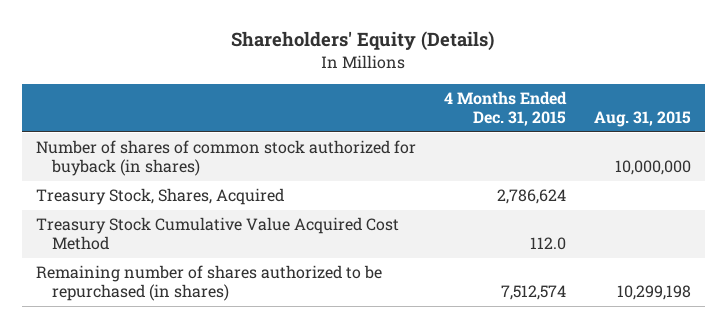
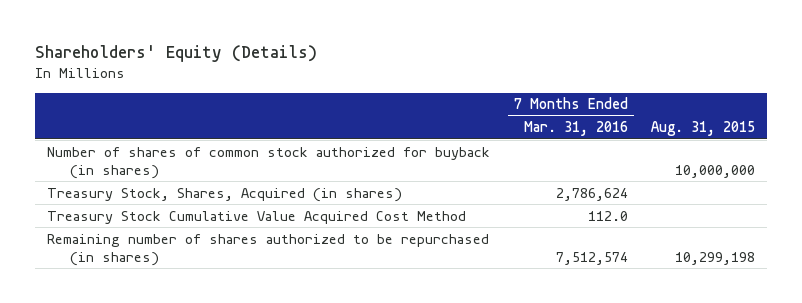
- | 4 Months Ended Dec. 31, 2015 | Aug. 31, 2015
+ | 7 Months Ended Mar. 31, 2016 | Aug. 31, 2015
- Treasury Stock, Shares, Acquired | 2,786,624 |
+ Treasury Stock, Shares, Acquired (in shares) | 2,786,624 |

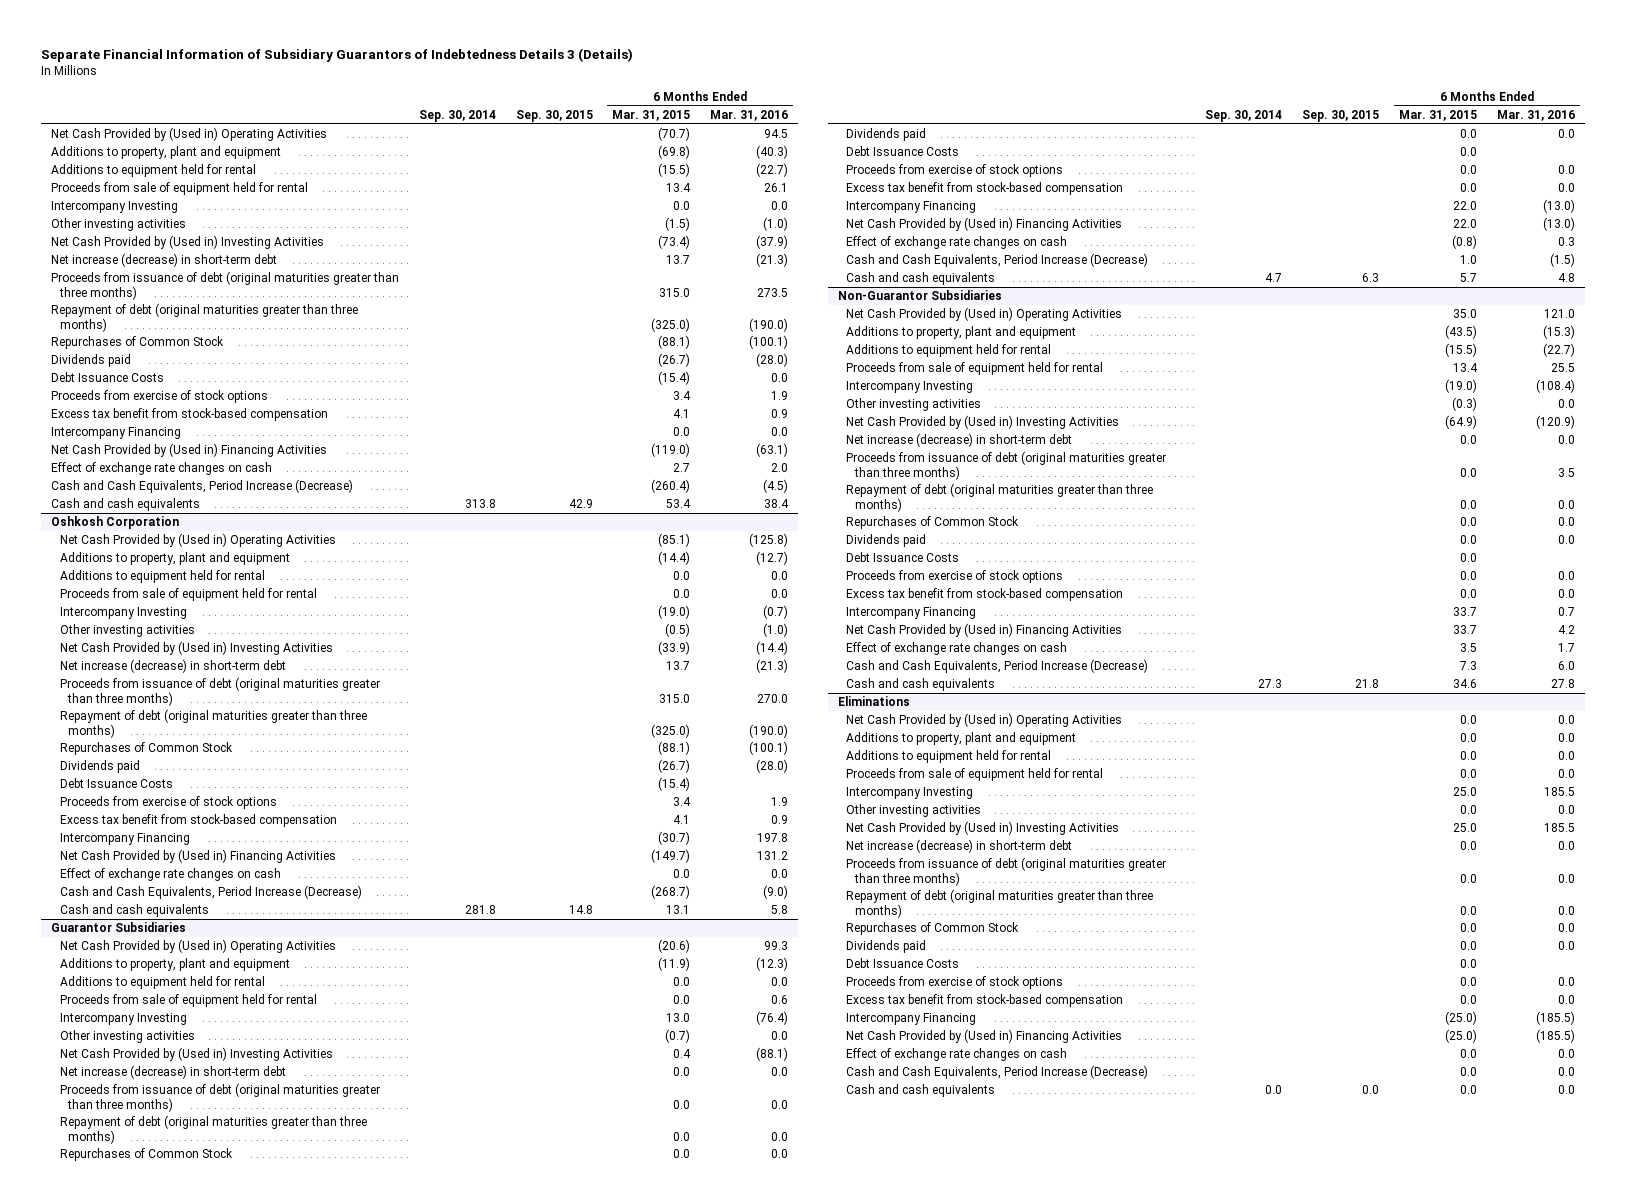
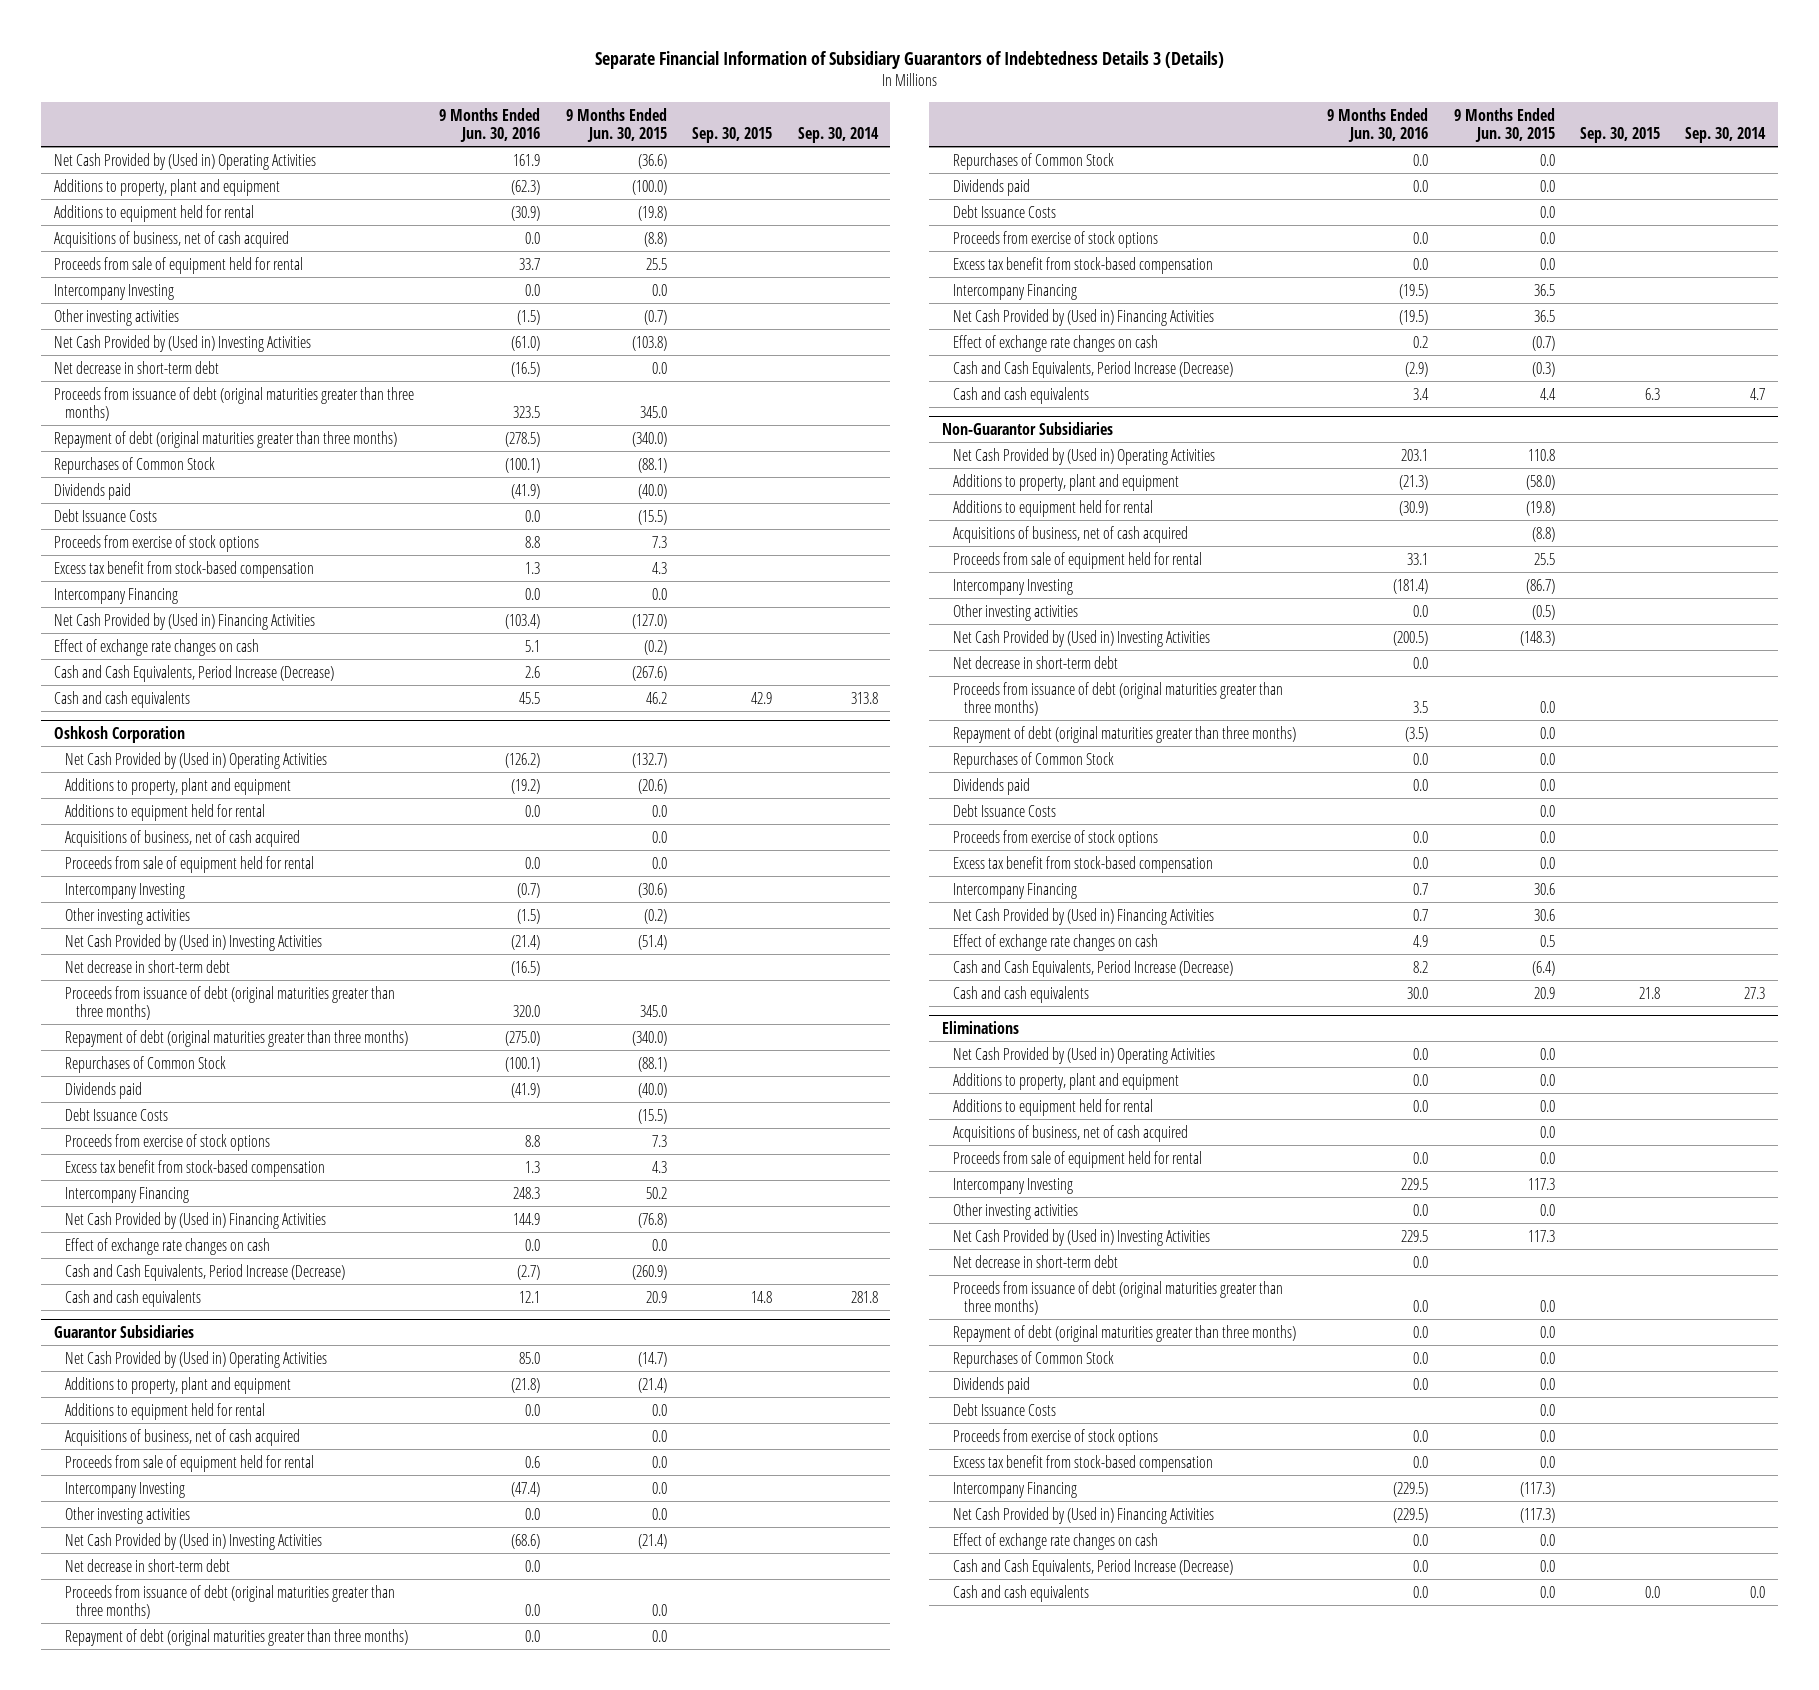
- | Sep. 30, 2014 | Sep. 30, 2015 | 6 Months Ended Mar. 31, 2015 | 6 Months Ended Mar. 31, 2016
+ | 9 Months Ended Jun. 30, 2016 | 9 Months Ended Jun. 30, 2015 | Sep. 30, 2015 | Sep. 30, 2014
+ Acquisitions of business, net of cash acquired | 0.0 | (8.8) | |
- Net increase (decrease) in short-term debt | | | 13.7 | (21.3)
+ Net decrease in short-term debt | (16.5) | 0.0 | |
@ Oshkosh Corporation
+ Acquisitions of business, net of cash acquired | | 0.0 | |
- Net increase (decrease) in short-term debt | | | 13.7 | (21.3)
+ Net decrease in short-term debt | (16.5) | | |
@ Guarantor Subsidiaries
+ Acquisitions of business, net of cash acquired | | 0.0 | |
- Net increase (decrease) in short-term debt | | | 0.0 | 0.0
+ Net decrease in short-term debt | 0.0 | | |
@ Non-Guarantor Subsidiaries
+ Acquisitions of business, net of cash acquired | | (8.8) | |
- Net increase (decrease) in short-term debt | | | 0.0 | 0.0
+ Net decrease in short-term debt | 0.0 | | |
@ Eliminations
+ Acquisitions of business, net of cash acquired | | 0.0 | |
- Net increase (decrease) in short-term debt | | | 0.0 | 0.0
+ Net decrease in short-term debt | 0.0 | | |

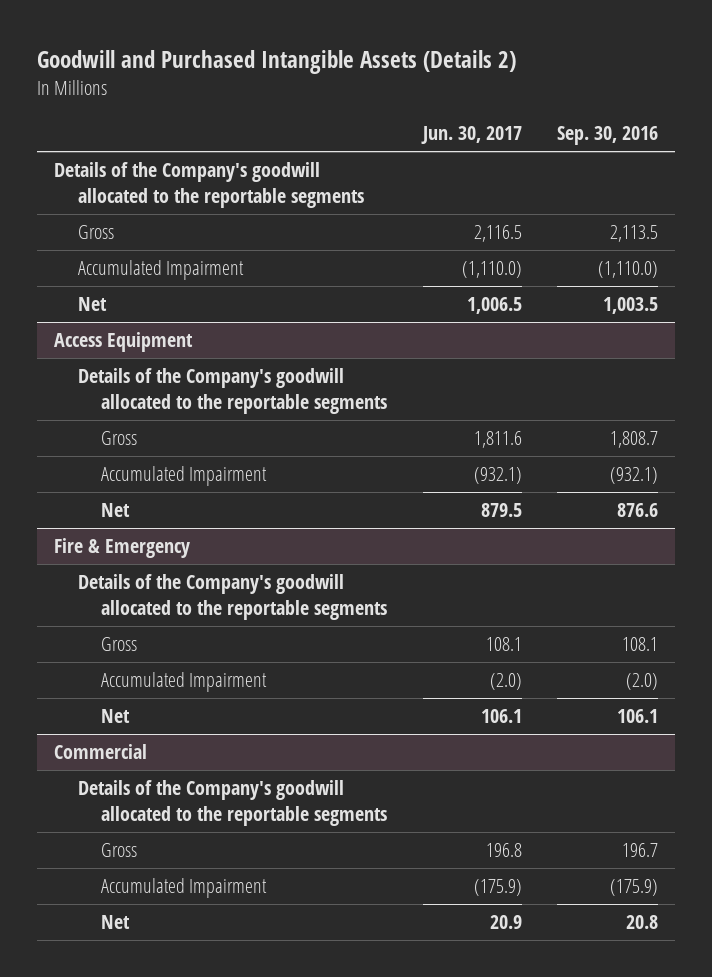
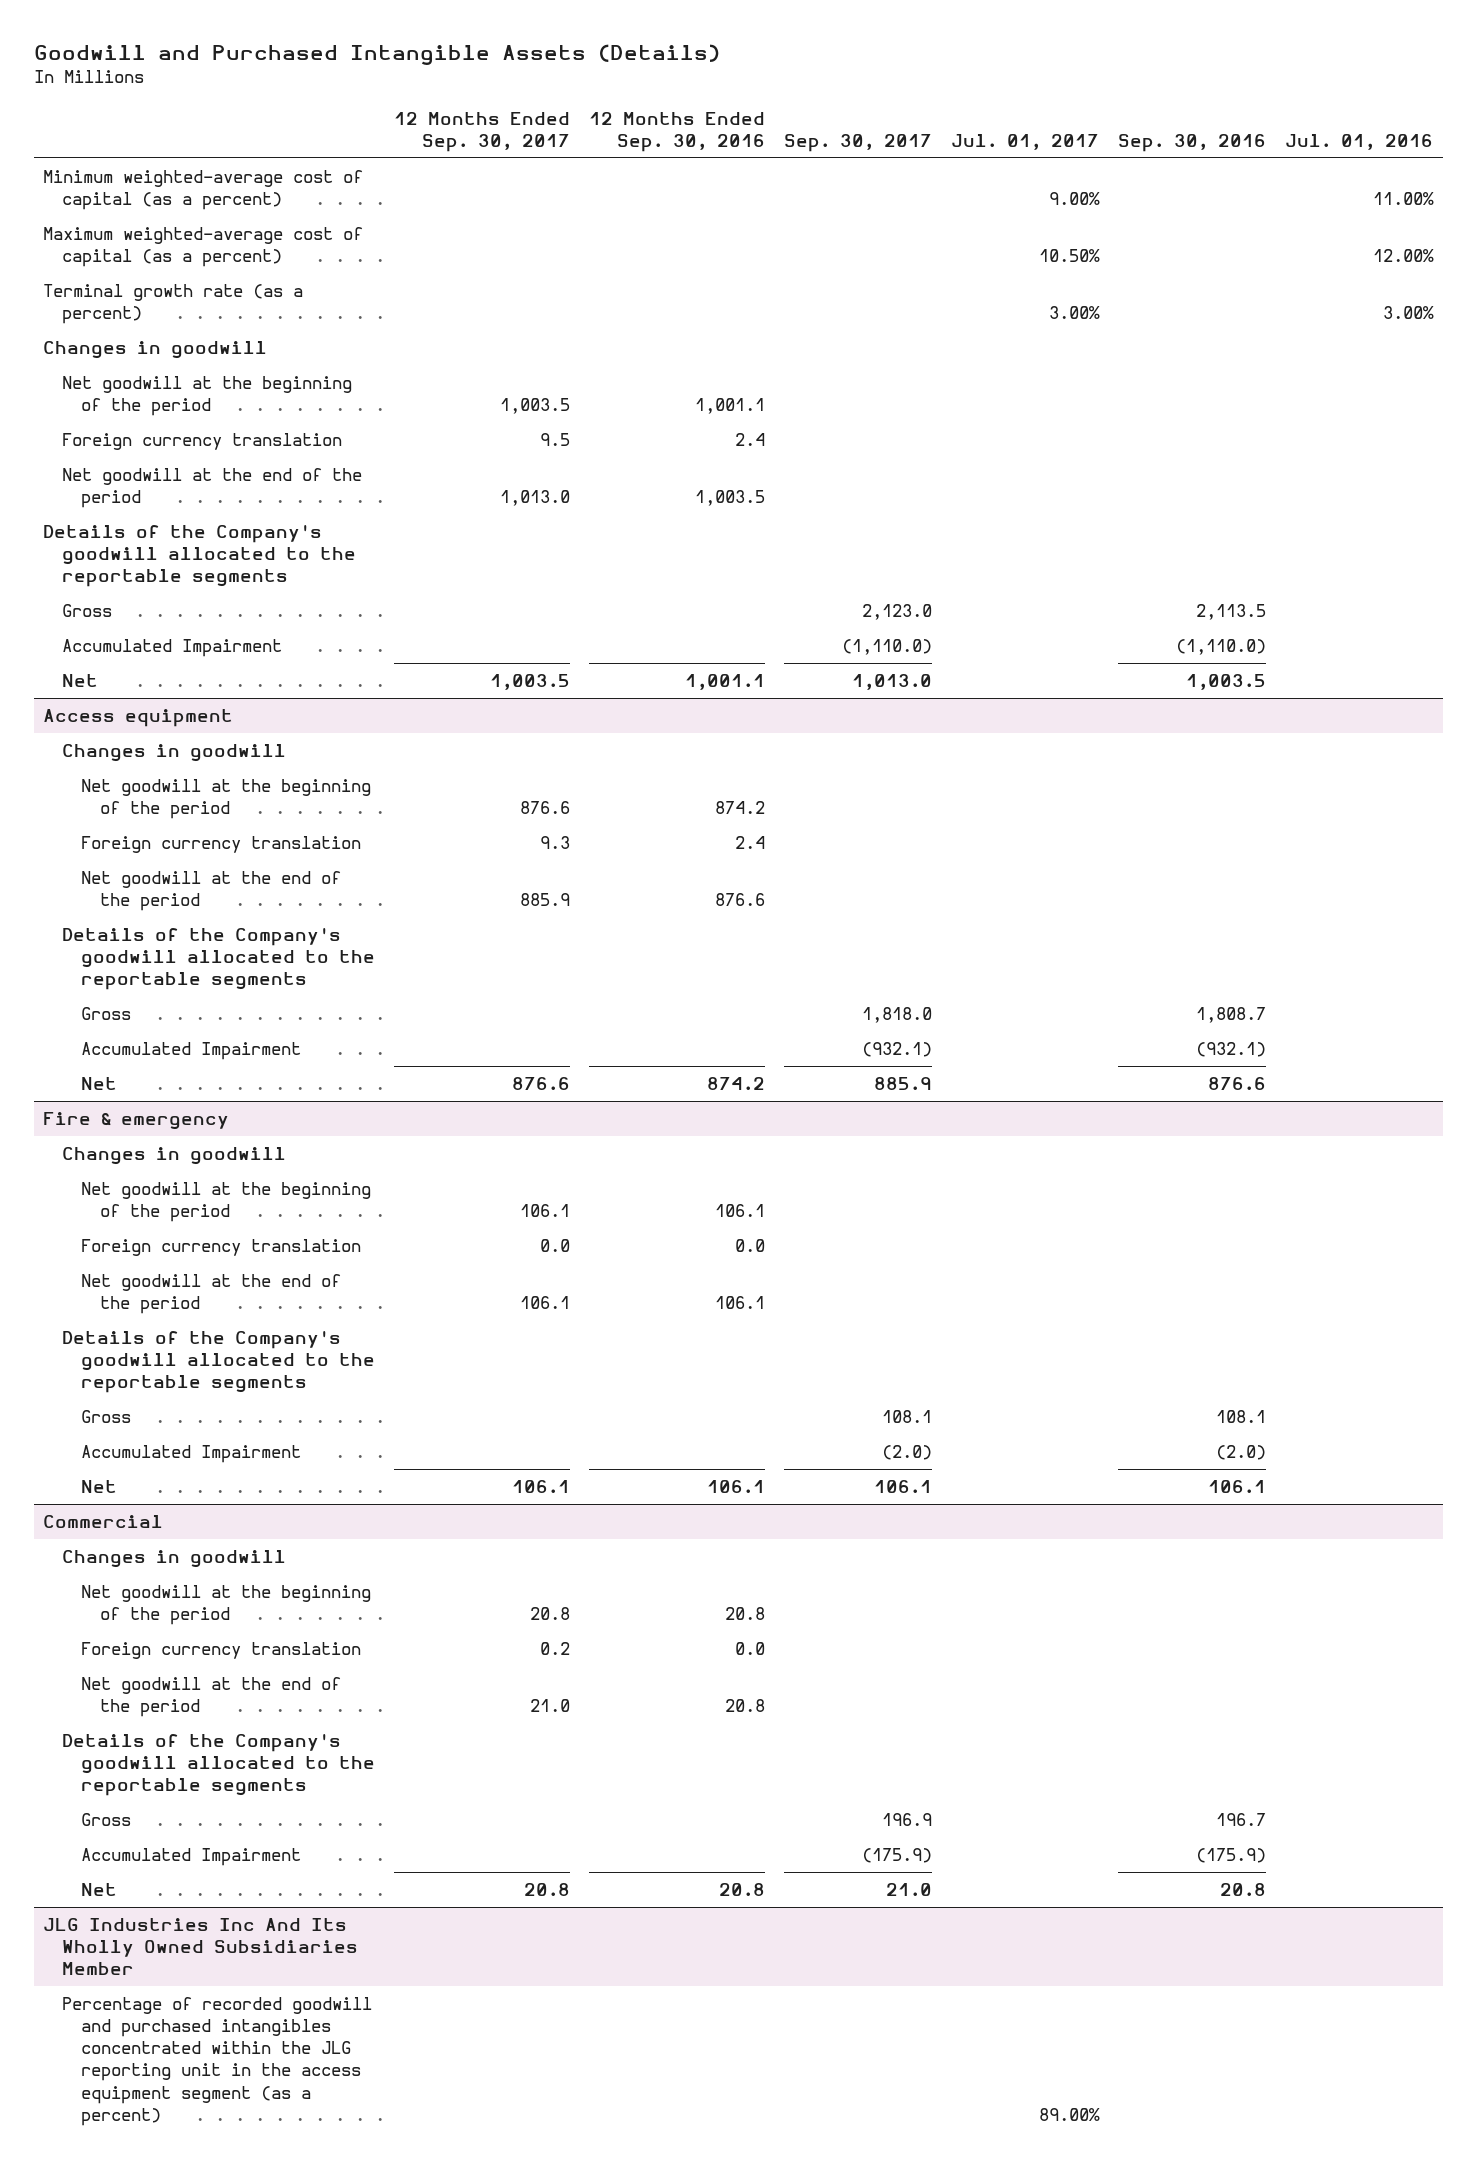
- Goodwill and Purchased Intangible Assets (Details 2)
+ Goodwill and Purchased Intangible Assets (Details)
- | Jun. 30, 2017 | Sep. 30, 2016
+ | 12 Months Ended Sep. 30, 2017 | 12 Months Ended Sep. 30, 2016 | Sep. 30, 2017 | Jul. 01, 2017 | Sep. 30, 2016 | Jul. 01, 2016
+ Minimum weighted-average cost of capital (as a percent) | | | | 9.00% | | 11.00%
+ Maximum weighted-average cost of capital (as a percent) | | | | 10.50% | | 12.00%
+ Terminal growth rate (as a percent) | | | | 3.00% | | 3.00%
+ Changes in goodwill
+ Net goodwill at the beginning of the period | 1,003.5 | 1,001.1 | | | |
+ Foreign currency translation | 9.5 | 2.4 | | | |
+ Net goodwill at the end of the period | 1,013.0 | 1,003.5 | | | |
- Access Equipment
+ Access equipment
+ Changes in goodwill
+ Net goodwill at the beginning of the period | 876.6 | 874.2 | | | |
+ Foreign currency translation | 9.3 | 2.4 | | | |
+ Net goodwill at the end of the period | 885.9 | 876.6 | | | |
- Fire & Emergency
+ Fire & emergency
+ Changes in goodwill
+ Net goodwill at the beginning of the period | 106.1 | 106.1 | | | |
+ Foreign currency translation | 0.0 | 0.0 | | | |
+ Net goodwill at the end of the period | 106.1 | 106.1 | | | |
@ Commercial
+ Changes in goodwill
+ Net goodwill at the beginning of the period | 20.8 | 20.8 | | | |
+ Foreign currency translation | 0.2 | 0.0 | | | |
+ Net goodwill at the end of the period | 21.0 | 20.8 | | | |
+ JLG Industries Inc And Its Wholly Owned Subsidiaries Member
+ Percentage of recorded goodwill and purchased intangibles concentrated within the JLG reporting unit in the access equipment segment (as a percent) | | | | 89.00% | |

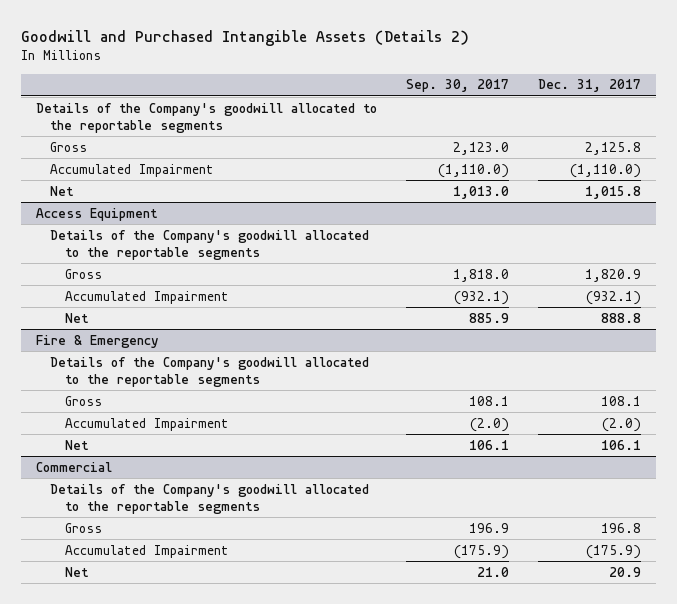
- Goodwill and Purchased Intangible Assets (Details)
+ Goodwill and Purchased Intangible Assets (Details 2)
- | 12 Months Ended Sep. 30, 2017 | 12 Months Ended Sep. 30, 2016 | Sep. 30, 2017 | Jul. 01, 2017 | Sep. 30, 2016 | Jul. 01, 2016
+ | Sep. 30, 2017 | Dec. 31, 2017
- Minimum weighted-average cost of capital (as a percent) | | | | 9.00% | | 11.00%
- Maximum weighted-average cost of capital (as a percent) | | | | 10.50% | | 12.00%
- Terminal growth rate (as a percent) | | | | 3.00% | | 3.00%
- Changes in goodwill
- Net goodwill at the beginning of the period | 1,003.5 | 1,001.1 | | | |
- Foreign currency translation | 9.5 | 2.4 | | | |
- Net goodwill at the end of the period | 1,013.0 | 1,003.5 | | | |
- Access equipment
- Changes in goodwill
- Net goodwill at the beginning of the period | 876.6 | 874.2 | | | |
- Foreign currency translation | 9.3 | 2.4 | | | |
- Net goodwill at the end of the period | 885.9 | 876.6 | | | |
+ Access Equipment
- Fire & emergency
- Changes in goodwill
- Net goodwill at the beginning of the period | 106.1 | 106.1 | | | |
- Foreign currency translation | 0.0 | 0.0 | | | |
- Net goodwill at the end of the period | 106.1 | 106.1 | | | |
+ Fire & Emergency
@ Commercial
- Changes in goodwill
- Net goodwill at the beginning of the period | 20.8 | 20.8 | | | |
- Foreign currency translation | 0.2 | 0.0 | | | |
- Net goodwill at the end of the period | 21.0 | 20.8 | | | |
- JLG Industries Inc And Its Wholly Owned Subsidiaries Member
- Percentage of recorded goodwill and purchased intangibles concentrated within the JLG reporting unit in the access equipment segment (as a percent) | | | | 89.00% | |

